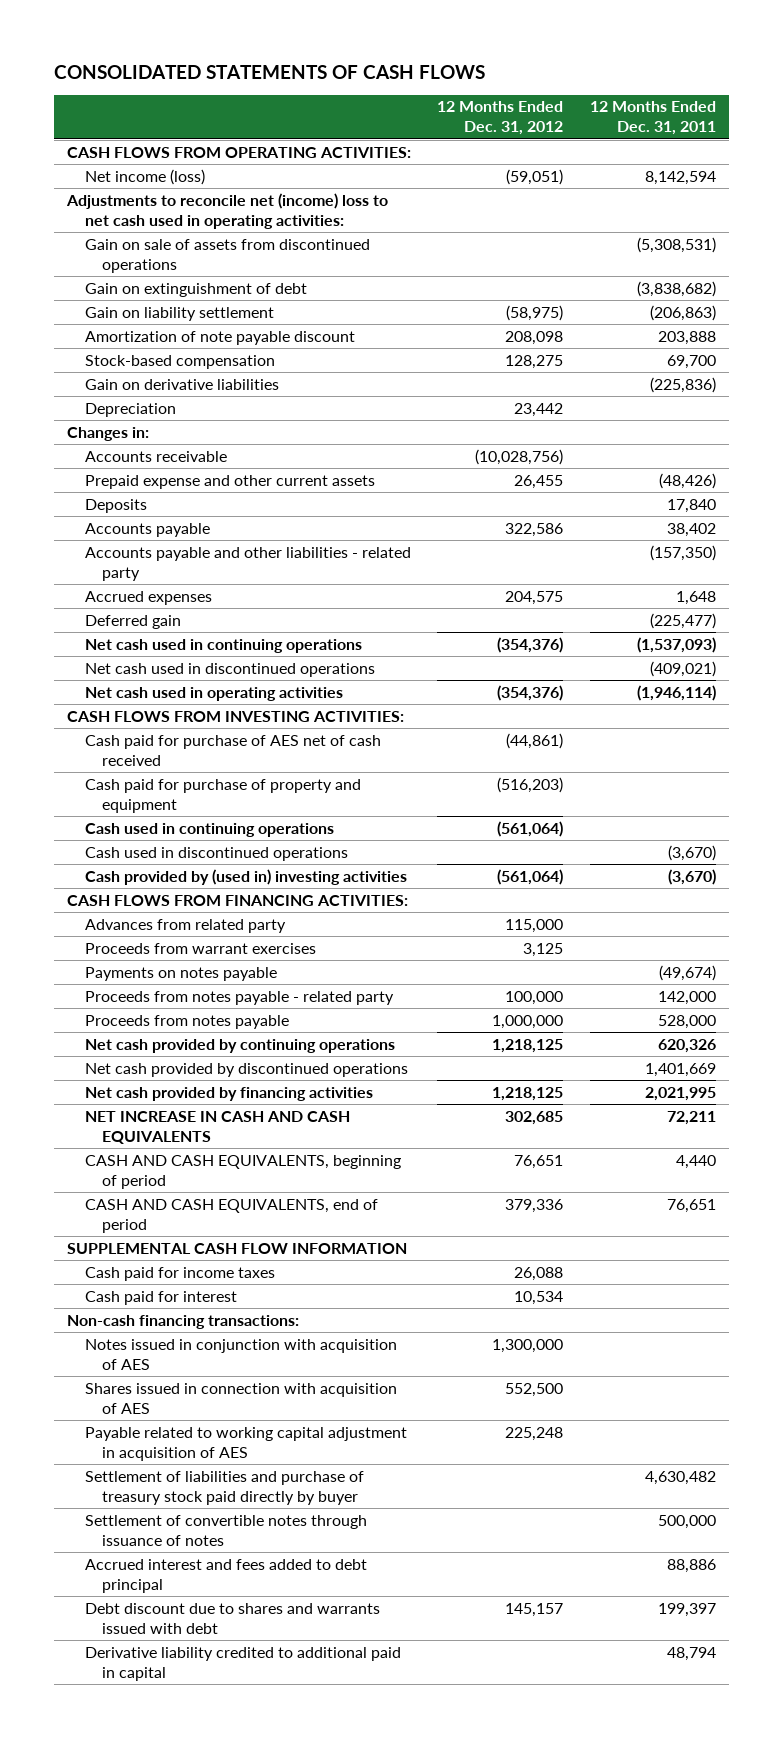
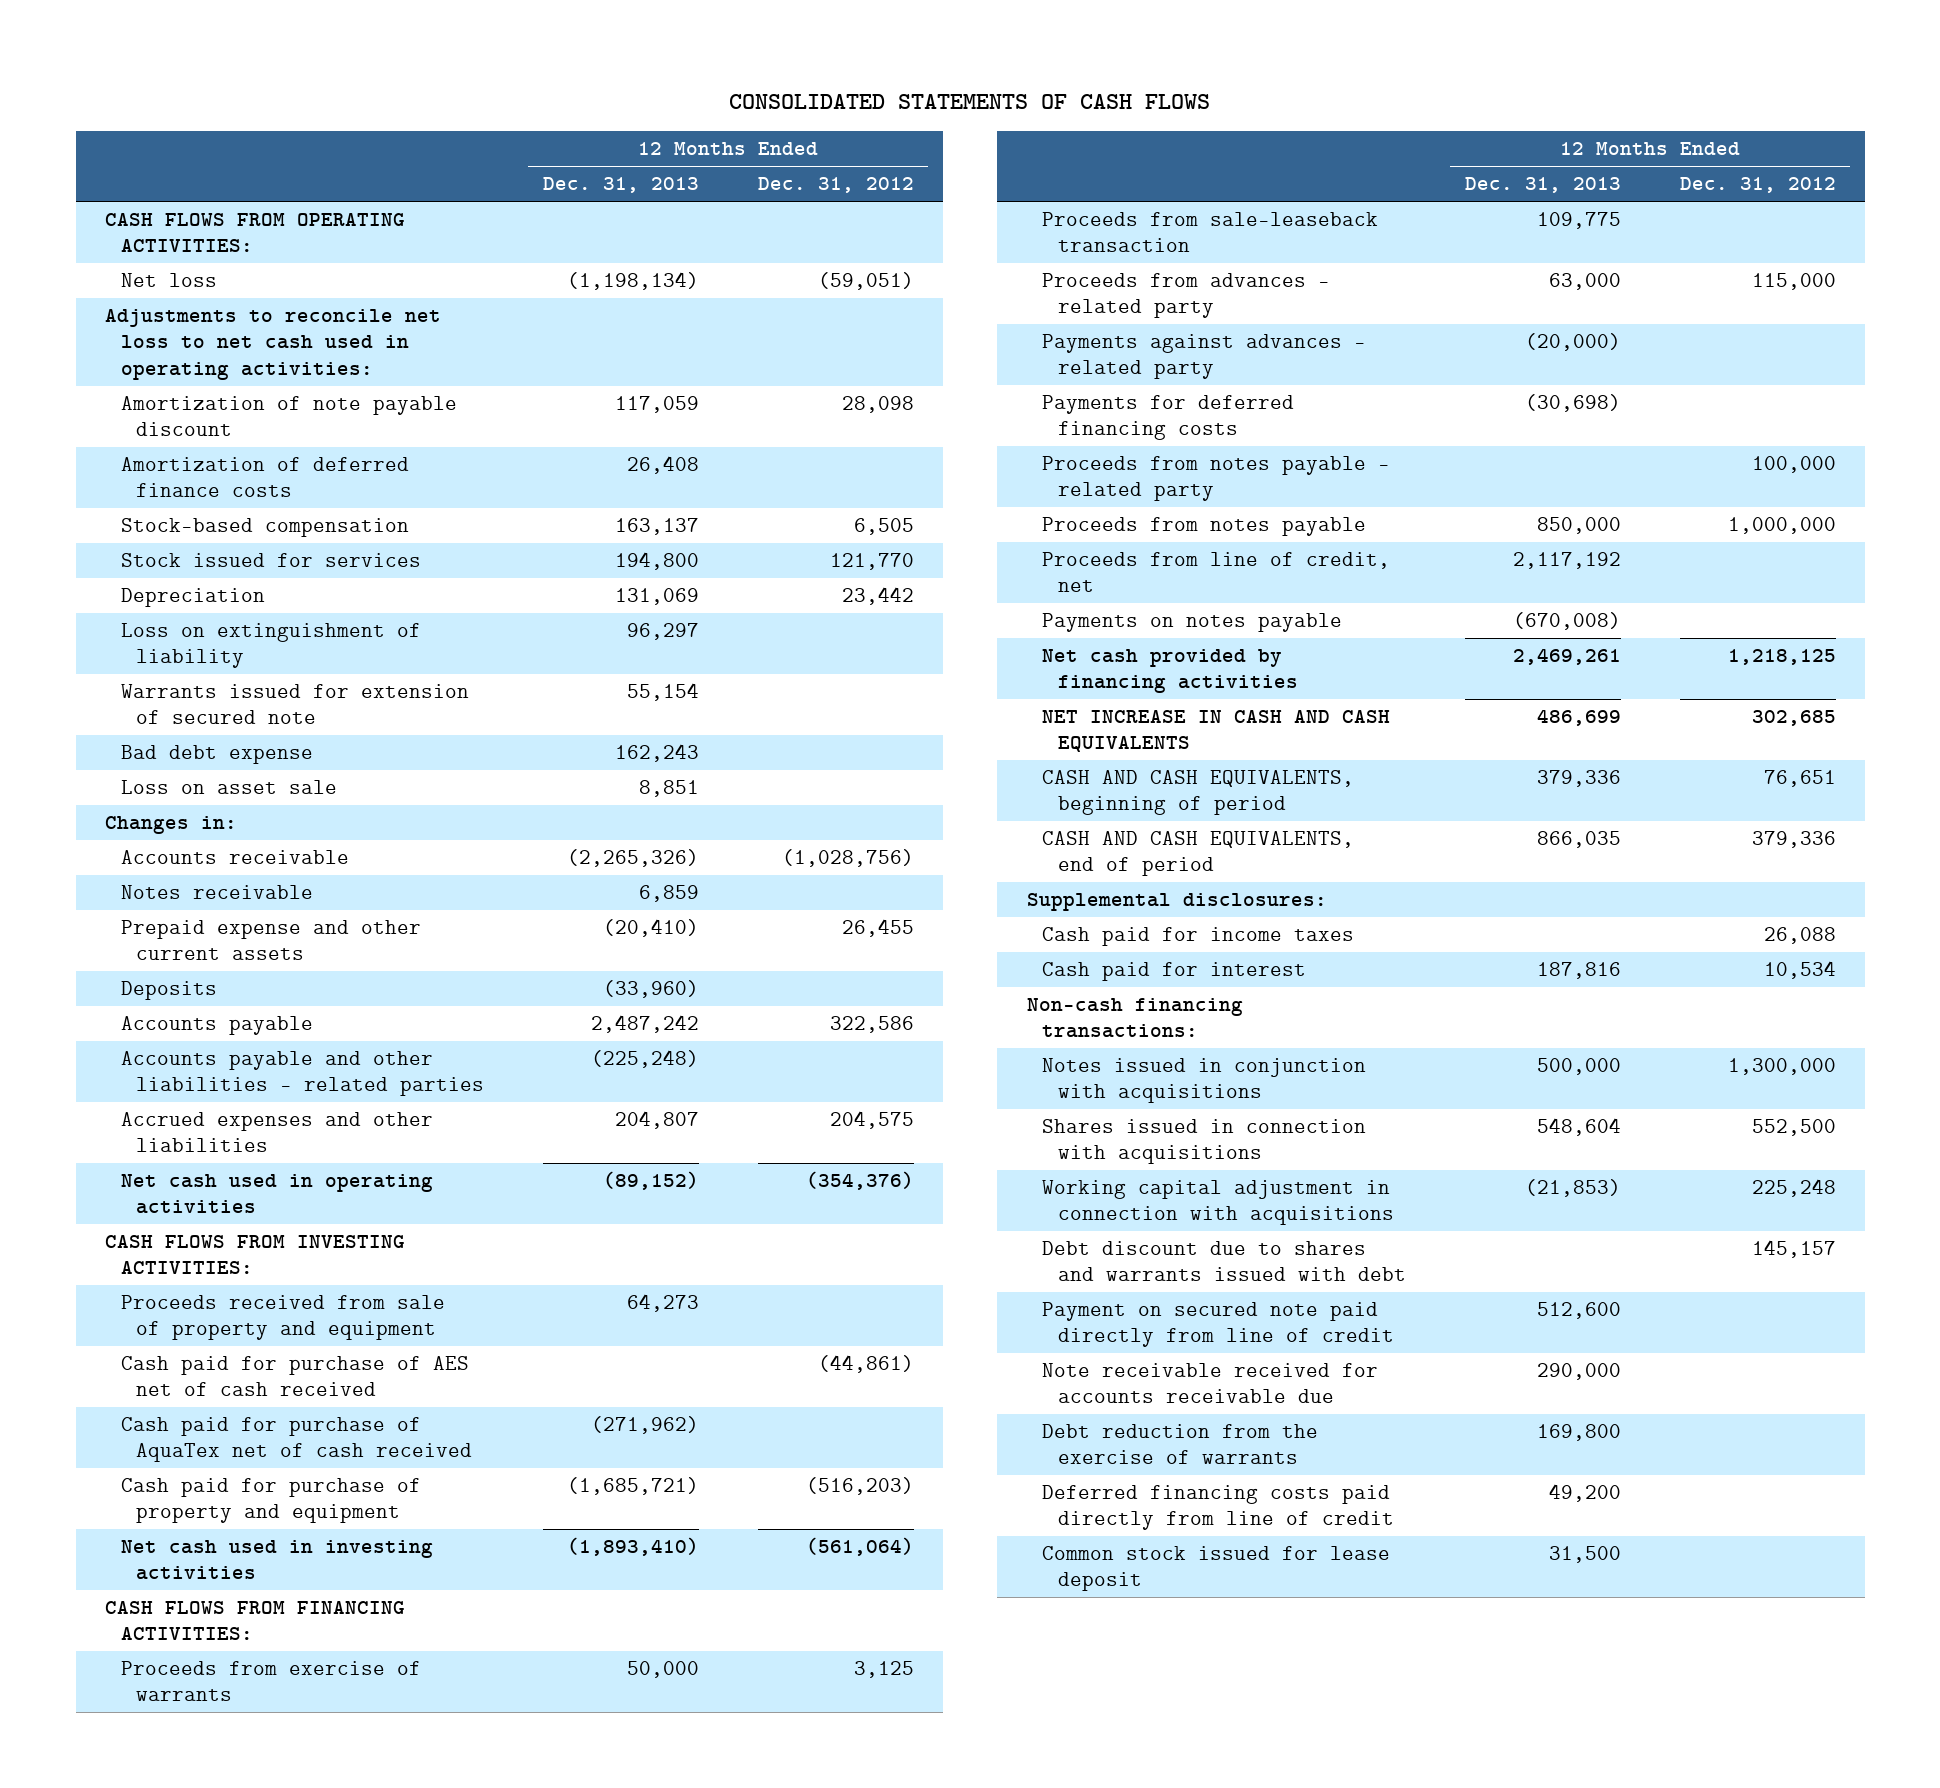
- | 12 Months Ended Dec. 31, 2012 | 12 Months Ended Dec. 31, 2011
+ | 12 Months Ended Dec. 31, 2013 | 12 Months Ended Dec. 31, 2012
- Net income (loss) | (59,051) | 8,142,594
- Adjustments to reconcile net (income) loss to net cash used in operating activities:
- Gain on sale of assets from discontinued operations | | (5,308,531)
- Gain on extinguishment of debt | | (3,838,682)
- Gain on liability settlement | (58,975) | (206,863)
- Amortization of note payable discount | 208,098 | 203,888
- Stock-based compensation | 128,275 | 69,700
- Gain on derivative liabilities | | (225,836)
+ Net loss | (1,198,134) | (59,051)
+ Adjustments to reconcile net loss to net cash used in operating activities:
+ Amortization of note payable discount | 117,059 | 28,098
+ Amortization of deferred finance costs | 26,408 |
+ Stock-based compensation | 163,137 | 6,505
+ Stock issued for services | 194,800 | 121,770
+ Loss on extinguishment of liability | 96,297 |
+ Warrants issued for extension of secured note | 55,154 |
+ Bad debt expense | 162,243 |
+ Loss on asset sale | 8,851 |
- Accounts receivable | (10,028,756) |
+ Accounts receivable | (2,265,326) | (1,028,756)
+ Notes receivable | 6,859 |
- Accounts payable and other liabilities - related party | | (157,350)
- Accrued expenses | 204,575 | 1,648
- Deferred gain | | (225,477)
- Net cash used in continuing operations | (354,376) | (1,537,093)
- Net cash used in discontinued operations | | (409,021)
+ Accounts payable and other liabilities - related parties | (225,248) |
+ Accrued expenses and other liabilities | 204,807 | 204,575
+ Proceeds received from sale of property and equipment | 64,273 |
+ Cash paid for purchase of AquaTex net of cash received | (271,962) |
- Cash used in continuing operations | (561,064) |
- Cash used in discontinued operations | | (3,670)
- Cash provided by (used in) investing activities | (561,064) | (3,670)
+ Net cash used in investing activities | (1,893,410) | (561,064)
- Advances from related party | 115,000 |
- Proceeds from warrant exercises | 3,125 |
+ Proceeds from exercise of warrants | 50,000 | 3,125
+ Proceeds from sale-leaseback transaction | 109,775 |
+ Proceeds from advances - related party | 63,000 | 115,000
+ Payments against advances - related party | (20,000) |
+ Payments for deferred financing costs | (30,698) |
- Net cash provided by continuing operations | 1,218,125 | 620,326
- Net cash provided by discontinued operations | | 1,401,669
+ Proceeds from line of credit, net | 2,117,192 |
moved down: Payments on notes payable | (670,008) |
- SUPPLEMENTAL CASH FLOW INFORMATION
+ Supplemental disclosures:
- Notes issued in conjunction with acquisition of AES | 1,300,000 |
- Shares issued in connection with acquisition of AES | 552,500 |
- Payable related to working capital adjustment in acquisition of AES | 225,248 |
- Settlement of liabilities and purchase of treasury stock paid directly by buyer | | 4,630,482
- Settlement of convertible notes through issuance of notes | | 500,000
- Accrued interest and fees added to debt principal | | 88,886
+ Notes issued in conjunction with acquisitions | 500,000 | 1,300,000
+ Shares issued in connection with acquisitions | 548,604 | 552,500
+ Working capital adjustment in connection with acquisitions | (21,853) | 225,248
- Derivative liability credited to additional paid in capital | | 48,794
+ Payment on secured note paid directly from line of credit | 512,600 |
+ Note receivable received for accounts receivable due | 290,000 |
+ Debt reduction from the exercise of warrants | 169,800 |
+ Deferred financing costs paid directly from line of credit | 49,200 |
+ Common stock issued for lease deposit | 31,500 |

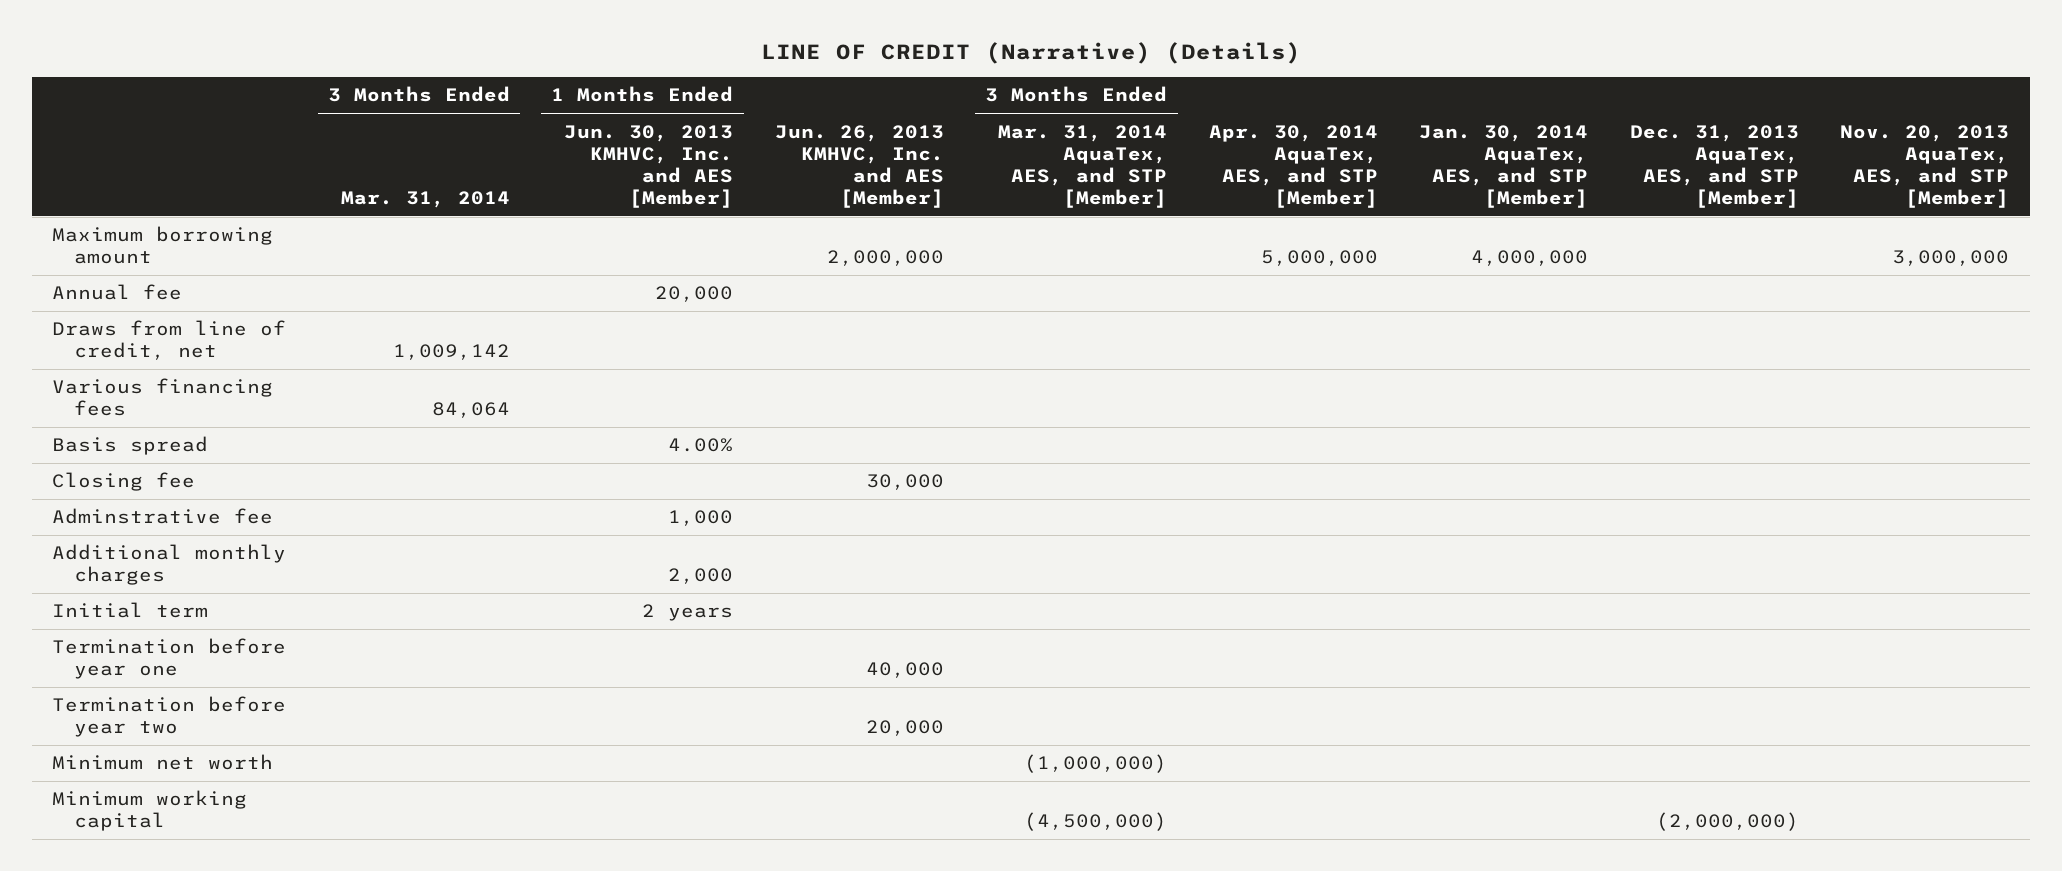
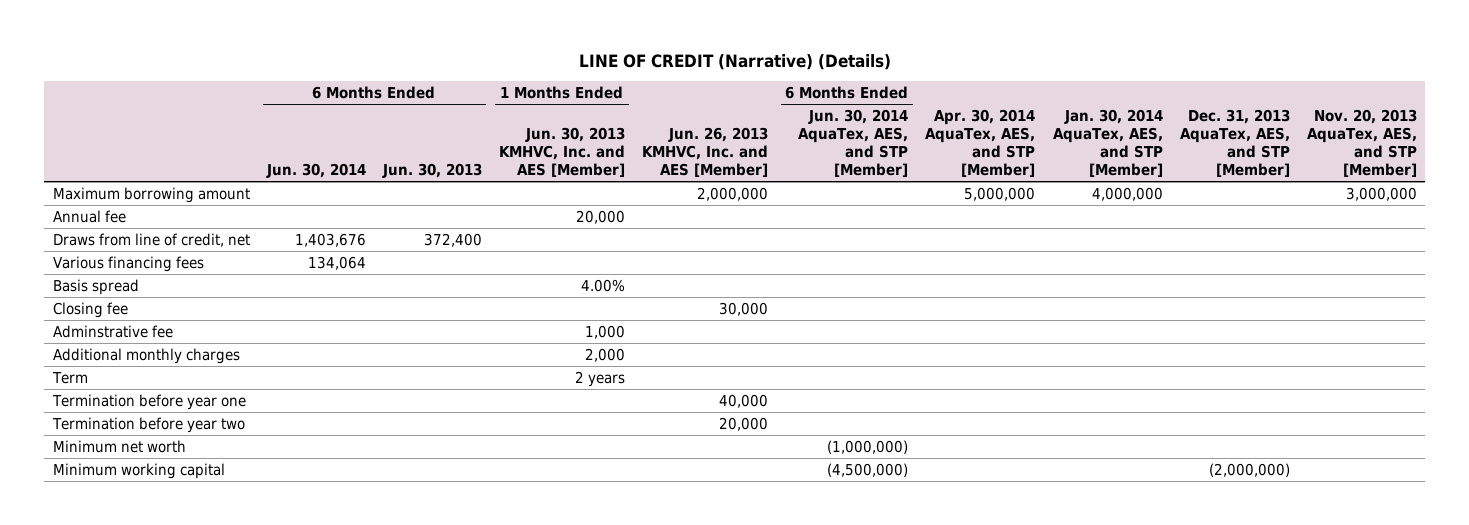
- | 3 Months Ended Mar. 31, 2014 | 1 Months Ended Jun. 30, 2013 KMHVC, Inc. and AES [Member] | Jun. 26, 2013 KMHVC, Inc. and AES [Member] | 3 Months Ended Mar. 31, 2014 AquaTex, AES, and STP [Member] | Apr. 30, 2014 AquaTex, AES, and STP [Member] | Jan. 30, 2014 AquaTex, AES, and STP [Member] | Dec. 31, 2013 AquaTex, AES, and STP [Member] | Nov. 20, 2013 AquaTex, AES, and STP [Member]
+ | 6 Months Ended Jun. 30, 2014 | 6 Months Ended Jun. 30, 2013 | 1 Months Ended Jun. 30, 2013 KMHVC, Inc. and AES [Member] | Jun. 26, 2013 KMHVC, Inc. and AES [Member] | 6 Months Ended Jun. 30, 2014 AquaTex, AES, and STP [Member] | Apr. 30, 2014 AquaTex, AES, and STP [Member] | Jan. 30, 2014 AquaTex, AES, and STP [Member] | Dec. 31, 2013 AquaTex, AES, and STP [Member] | Nov. 20, 2013 AquaTex, AES, and STP [Member]
- Initial term | | 2 years | | | | | |
+ Term | | | 2 years | | | | | |

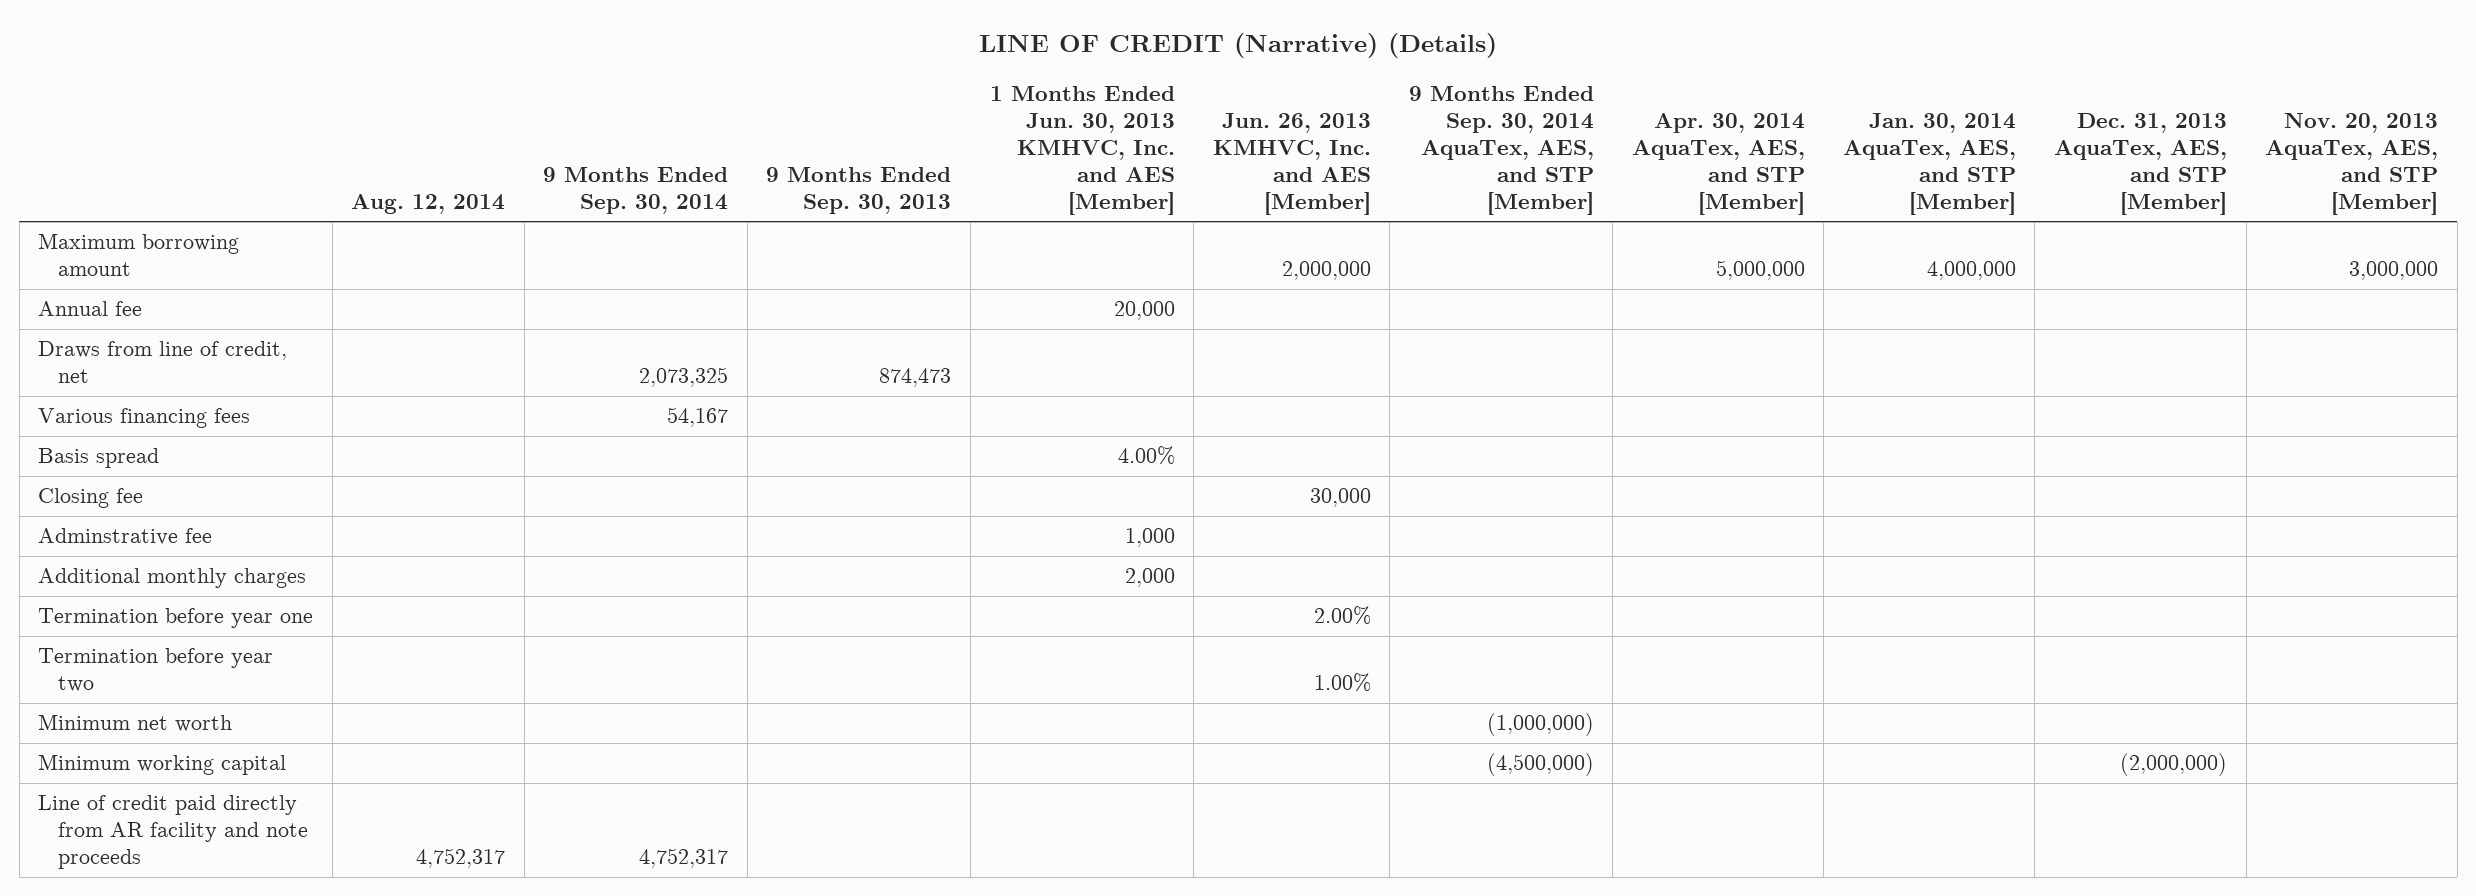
- | 6 Months Ended Jun. 30, 2014 | 6 Months Ended Jun. 30, 2013 | 1 Months Ended Jun. 30, 2013 KMHVC, Inc. and AES [Member] | Jun. 26, 2013 KMHVC, Inc. and AES [Member] | 6 Months Ended Jun. 30, 2014 AquaTex, AES, and STP [Member] | Apr. 30, 2014 AquaTex, AES, and STP [Member] | Jan. 30, 2014 AquaTex, AES, and STP [Member] | Dec. 31, 2013 AquaTex, AES, and STP [Member] | Nov. 20, 2013 AquaTex, AES, and STP [Member]
+ | Aug. 12, 2014 | 9 Months Ended Sep. 30, 2014 | 9 Months Ended Sep. 30, 2013 | 1 Months Ended Jun. 30, 2013 KMHVC, Inc. and AES [Member] | Jun. 26, 2013 KMHVC, Inc. and AES [Member] | 9 Months Ended Sep. 30, 2014 AquaTex, AES, and STP [Member] | Apr. 30, 2014 AquaTex, AES, and STP [Member] | Jan. 30, 2014 AquaTex, AES, and STP [Member] | Dec. 31, 2013 AquaTex, AES, and STP [Member] | Nov. 20, 2013 AquaTex, AES, and STP [Member]
- Term | | | 2 years | | | | | |
- Termination before year one | | | | 40,000 | | | | |
- Termination before year two | | | | 20,000 | | | | |
+ Termination before year one | | | | | 2.00% | | | | |
+ Termination before year two | | | | | 1.00% | | | | |
+ Line of credit paid directly from AR facility and note proceeds | 4,752,317 | 4,752,317 | | | | | | | |

